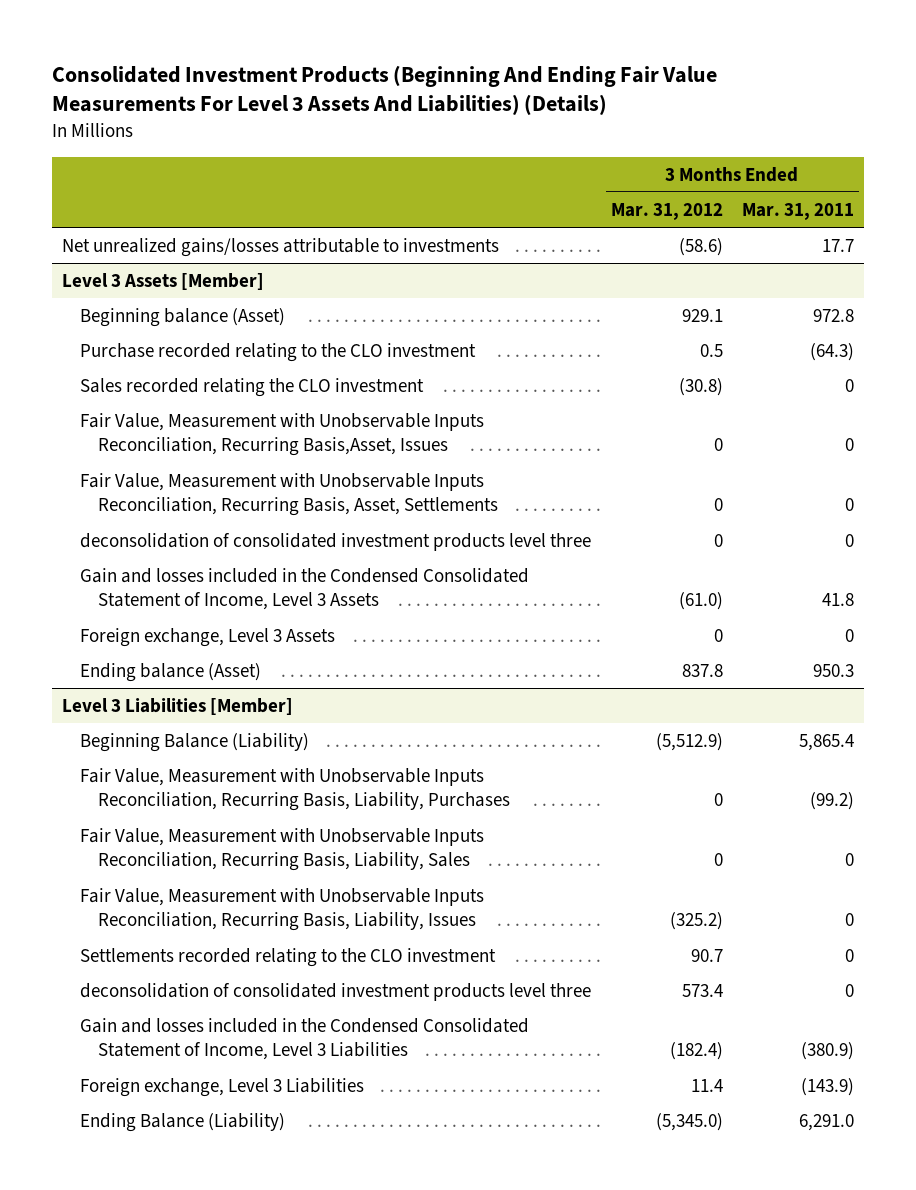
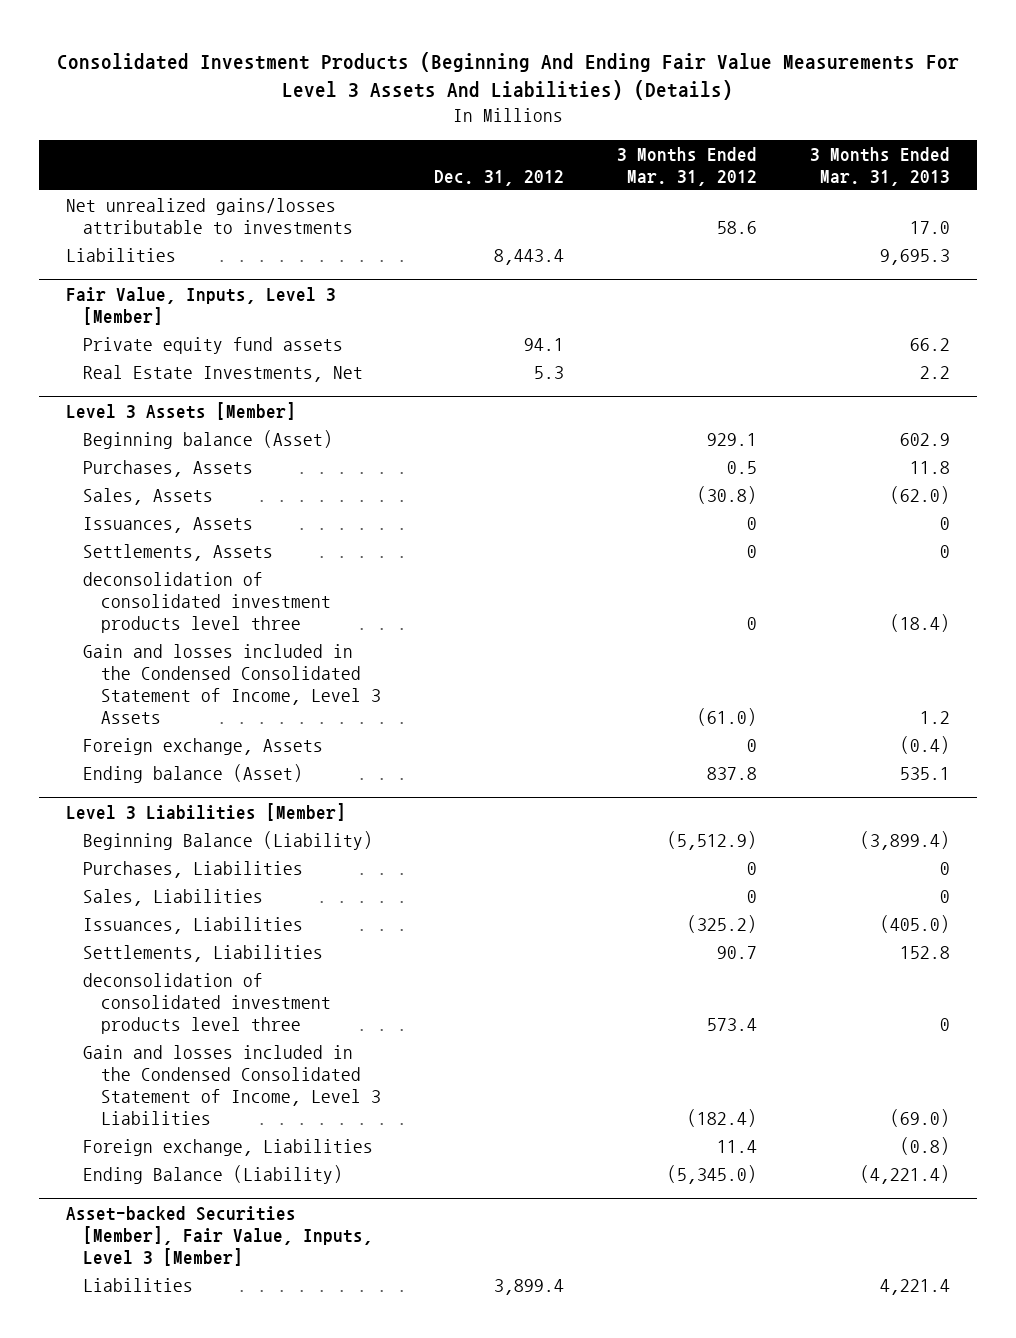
- | 3 Months Ended Mar. 31, 2012 | 3 Months Ended Mar. 31, 2011
+ | Dec. 31, 2012 | 3 Months Ended Mar. 31, 2012 | 3 Months Ended Mar. 31, 2013
- Net unrealized gains/losses attributable to investments | (58.6) | 17.7
+ Net unrealized gains/losses attributable to investments | | 58.6 | 17.0
+ Liabilities | 8,443.4 | | 9,695.3
+ Fair Value, Inputs, Level 3 [Member]
+ Private equity fund assets | 94.1 | | 66.2
+ Real Estate Investments, Net | 5.3 | | 2.2
@ Level 3 Assets [Member]
- Purchase recorded relating to the CLO investment | 0.5 | (64.3)
- Sales recorded relating the CLO investment | (30.8) | 0
- Fair Value, Measurement with Unobservable Inputs Reconciliation, Recurring Basis,Asset, Issues | 0 | 0
- Fair Value, Measurement with Unobservable Inputs Reconciliation, Recurring Basis, Asset, Settlements | 0 | 0
+ Purchases, Assets | | 0.5 | 11.8
+ Sales, Assets | | (30.8) | (62.0)
+ Issuances, Assets | | 0 | 0
+ Settlements, Assets | | 0 | 0
- Foreign exchange, Level 3 Assets | 0 | 0
+ Foreign exchange, Assets | | 0 | (0.4)
@ Level 3 Liabilities [Member]
- Fair Value, Measurement with Unobservable Inputs Reconciliation, Recurring Basis, Liability, Purchases | 0 | (99.2)
- Fair Value, Measurement with Unobservable Inputs Reconciliation, Recurring Basis, Liability, Sales | 0 | 0
- Fair Value, Measurement with Unobservable Inputs Reconciliation, Recurring Basis, Liability, Issues | (325.2) | 0
- Settlements recorded relating to the CLO investment | 90.7 | 0
+ Purchases, Liabilities | | 0 | 0
+ Sales, Liabilities | | 0 | 0
+ Issuances, Liabilities | | (325.2) | (405.0)
+ Settlements, Liabilities | | 90.7 | 152.8
- Foreign exchange, Level 3 Liabilities | 11.4 | (143.9)
+ Foreign exchange, Liabilities | | 11.4 | (0.8)
+ Asset-backed Securities [Member], Fair Value, Inputs, Level 3 [Member]
+ Liabilities | 3,899.4 | | 4,221.4

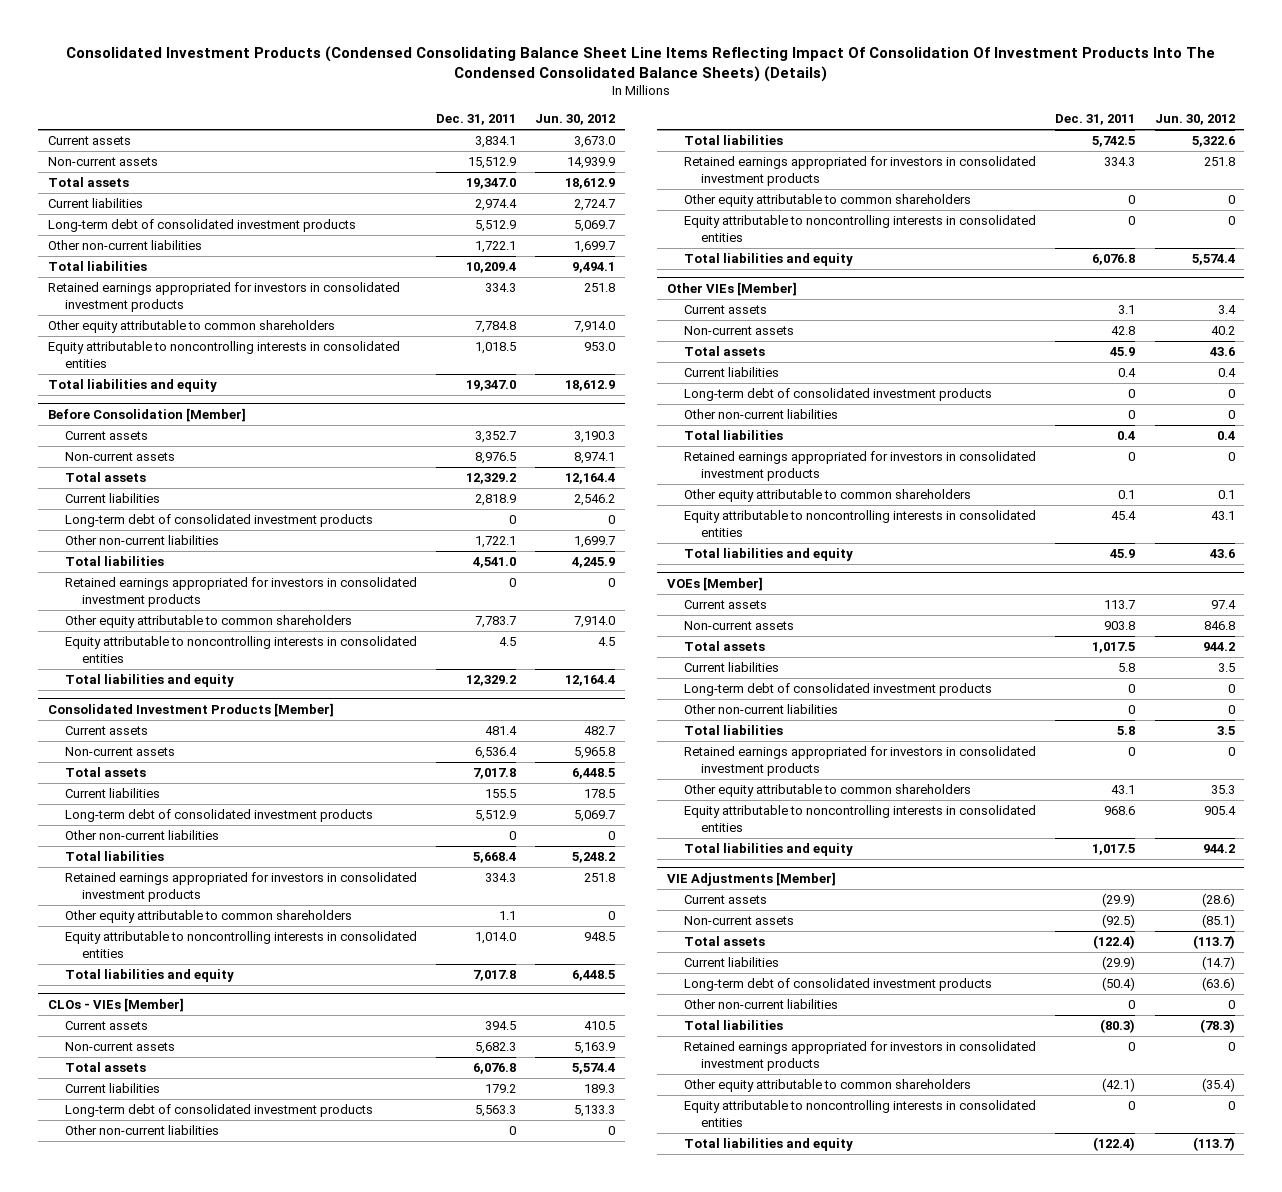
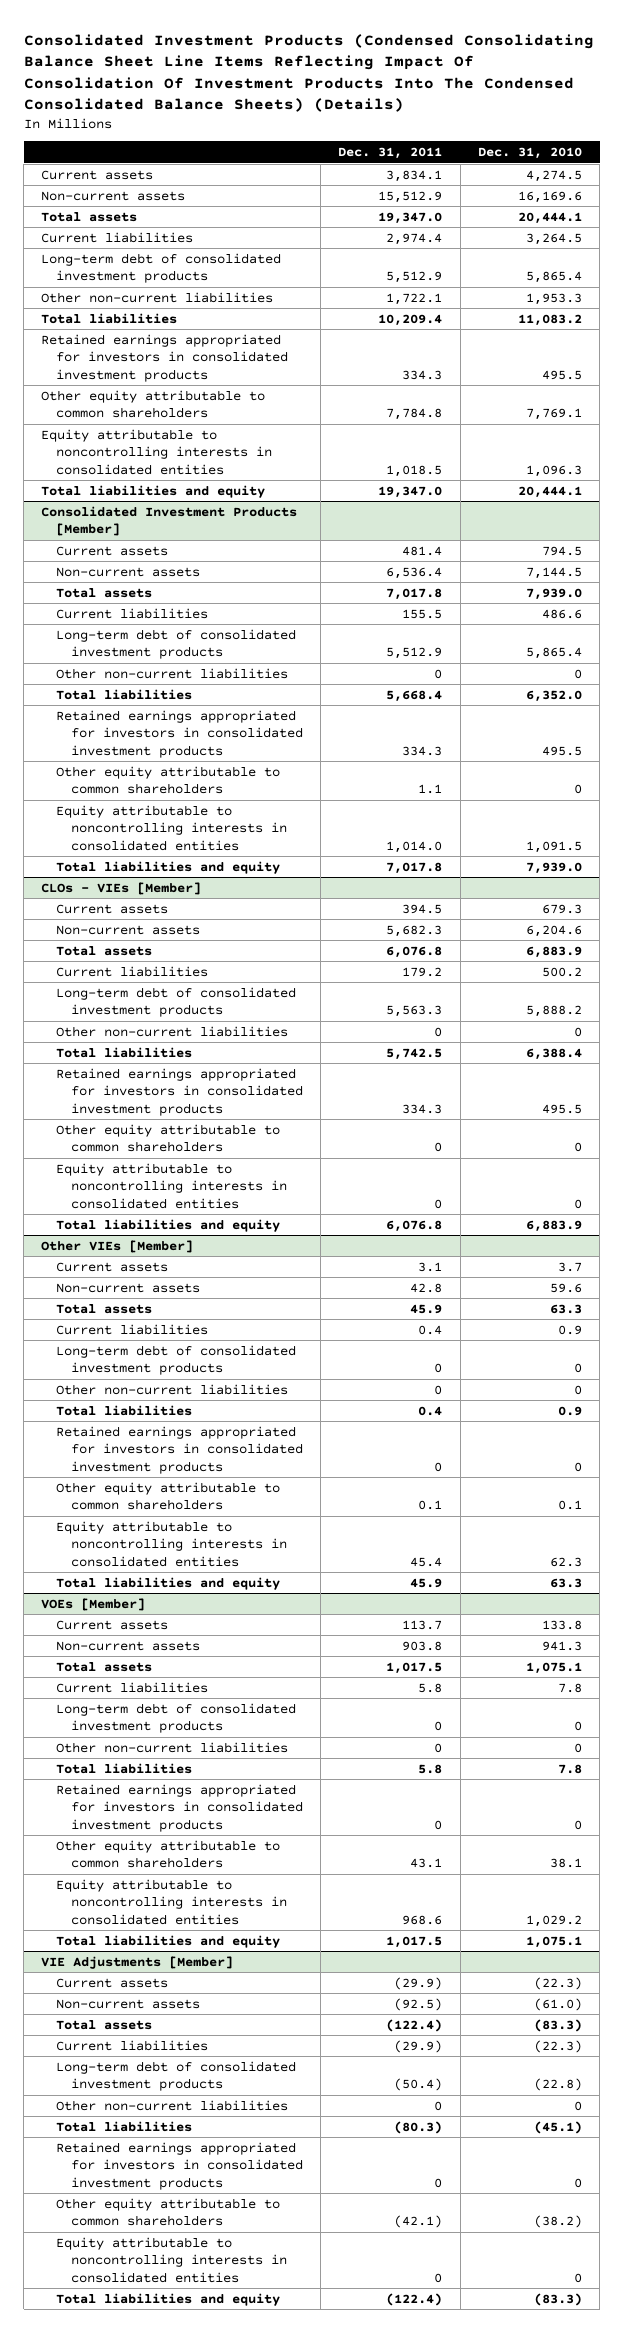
- | Dec. 31, 2011 | Jun. 30, 2012
+ | Dec. 31, 2011 | Dec. 31, 2010
- Before Consolidation [Member]
- Current assets | 3,352.7 | 3,190.3
- Non-current assets | 8,976.5 | 8,974.1
- Total assets | 12,329.2 | 12,164.4
- Current liabilities | 2,818.9 | 2,546.2
- Long-term debt of consolidated investment products | 0 | 0
- Other non-current liabilities | 1,722.1 | 1,699.7
- Total liabilities | 4,541.0 | 4,245.9
- Retained earnings appropriated for investors in consolidated investment products | 0 | 0
- Other equity attributable to common shareholders | 7,783.7 | 7,914.0
- Equity attributable to noncontrolling interests in consolidated entities | 4.5 | 4.5
- Total liabilities and equity | 12,329.2 | 12,164.4

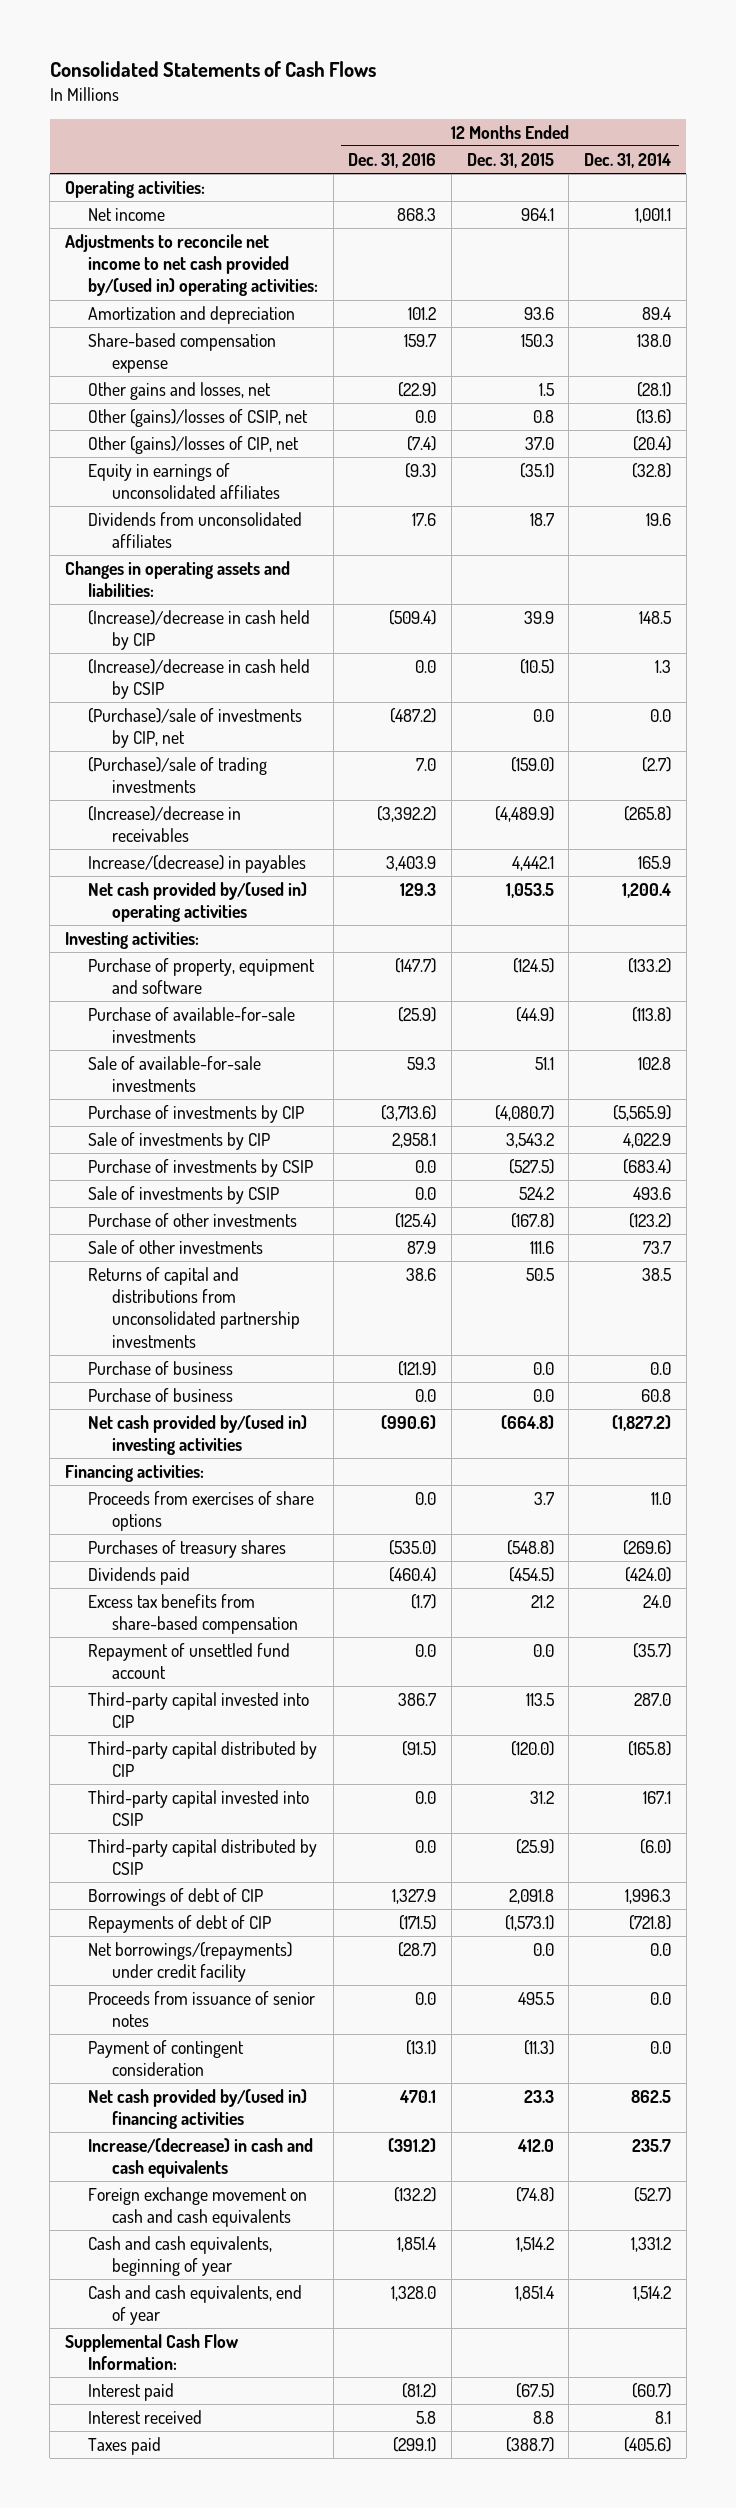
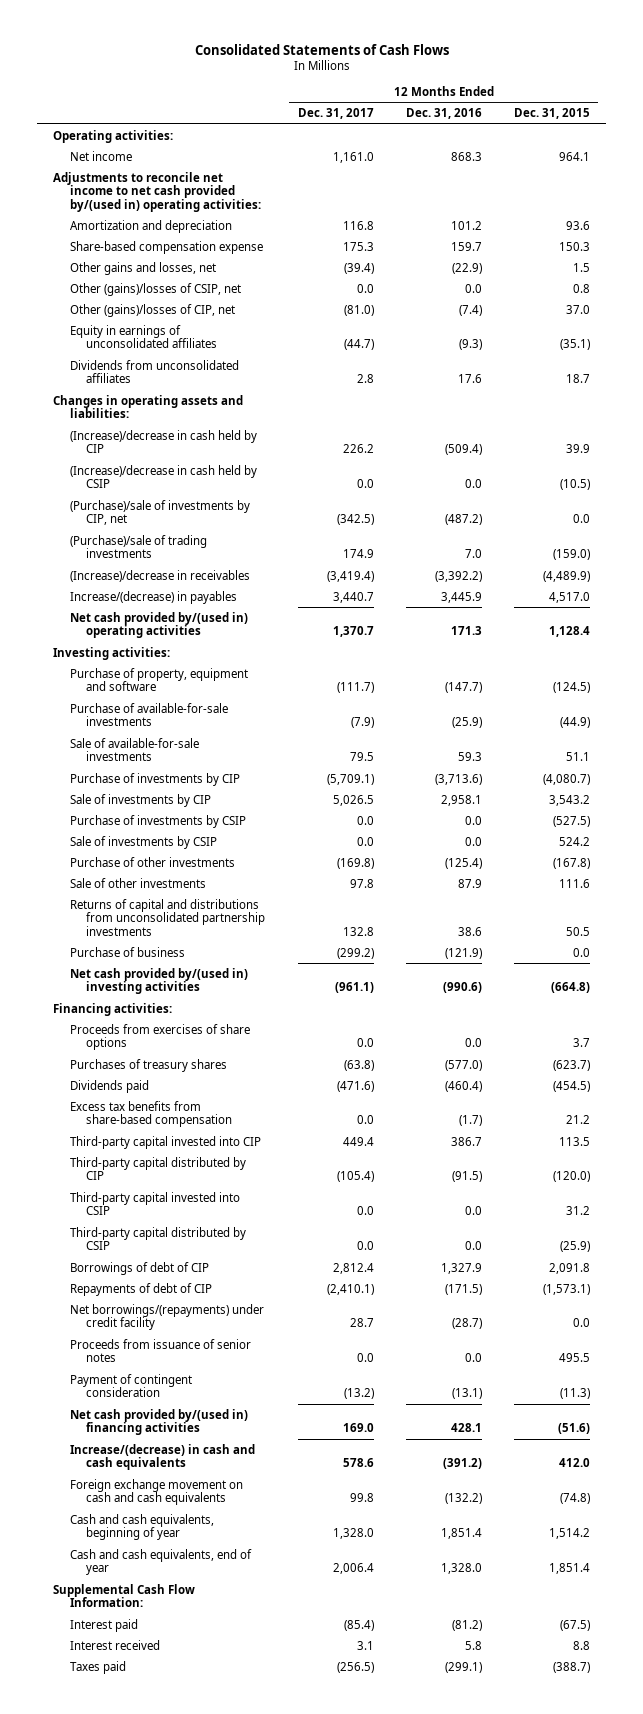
- | 12 Months Ended Dec. 31, 2016 | 12 Months Ended Dec. 31, 2015 | 12 Months Ended Dec. 31, 2014
+ | 12 Months Ended Dec. 31, 2017 | 12 Months Ended Dec. 31, 2016 | 12 Months Ended Dec. 31, 2015
- Increase/(decrease) in payables | 3,403.9 | 4,442.1 | 165.9
- Net cash provided by/(used in) operating activities | 129.3 | 1,053.5 | 1,200.4
+ Increase/(decrease) in payables | 3,440.7 | 3,445.9 | 4,517.0
+ Net cash provided by/(used in) operating activities | 1,370.7 | 171.3 | 1,128.4
- Purchase of business | 0.0 | 0.0 | 60.8
- Purchases of treasury shares | (535.0) | (548.8) | (269.6)
+ Purchases of treasury shares | (63.8) | (577.0) | (623.7)
- Repayment of unsettled fund account | 0.0 | 0.0 | (35.7)
- Net cash provided by/(used in) financing activities | 470.1 | 23.3 | 862.5
+ Net cash provided by/(used in) financing activities | 169.0 | 428.1 | (51.6)

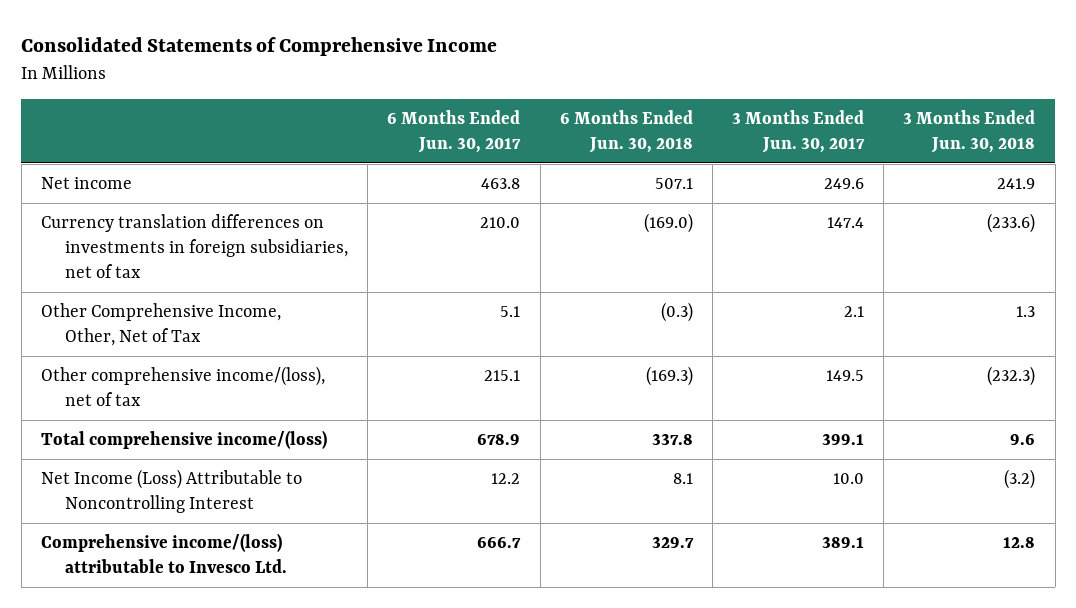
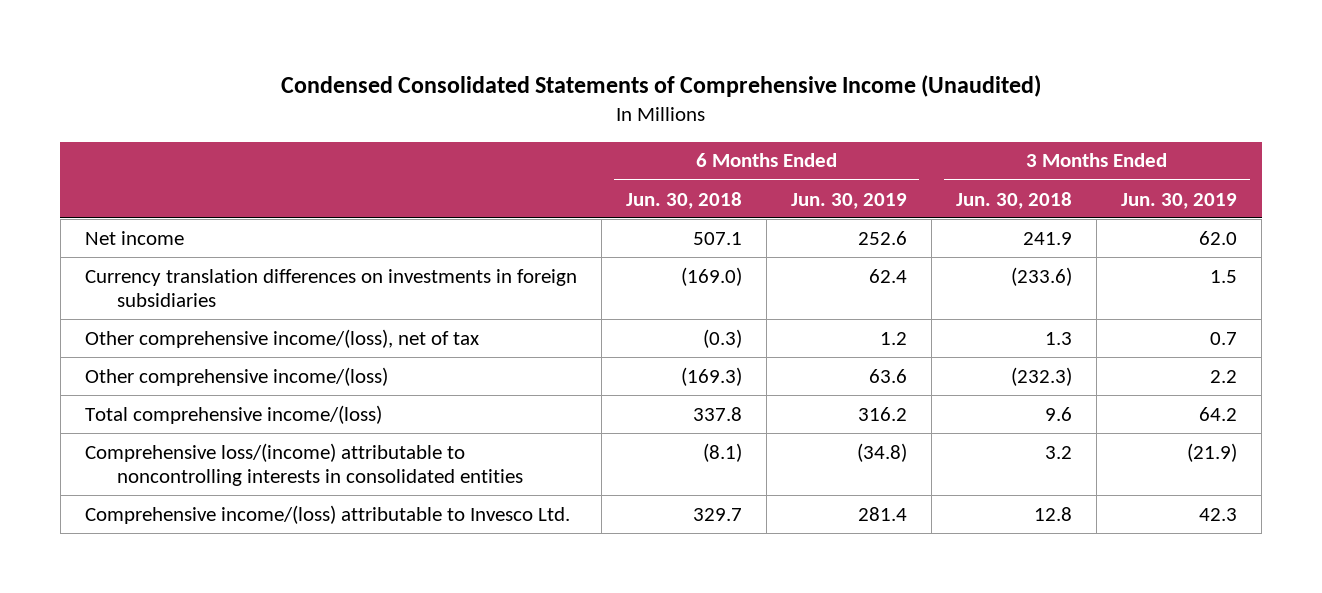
- Consolidated Statements of Comprehensive Income
+ Condensed Consolidated Statements of Comprehensive Income (Unaudited)
- | 6 Months Ended Jun. 30, 2017 | 6 Months Ended Jun. 30, 2018 | 3 Months Ended Jun. 30, 2017 | 3 Months Ended Jun. 30, 2018
+ | 6 Months Ended Jun. 30, 2018 | 6 Months Ended Jun. 30, 2019 | 3 Months Ended Jun. 30, 2018 | 3 Months Ended Jun. 30, 2019
- Currency translation differences on investments in foreign subsidiaries, net of tax | 210.0 | (169.0) | 147.4 | (233.6)
- Other Comprehensive Income, Other, Net of Tax | 5.1 | (0.3) | 2.1 | 1.3
- Other comprehensive income/(loss), net of tax | 215.1 | (169.3) | 149.5 | (232.3)
+ Currency translation differences on investments in foreign subsidiaries | (169.0) | 62.4 | (233.6) | 1.5
+ Other comprehensive income/(loss), net of tax | (0.3) | 1.2 | 1.3 | 0.7
+ Other comprehensive income/(loss) | (169.3) | 63.6 | (232.3) | 2.2
- Net Income (Loss) Attributable to Noncontrolling Interest | 12.2 | 8.1 | 10.0 | (3.2)
+ Comprehensive loss/(income) attributable to noncontrolling interests in consolidated entities | (8.1) | (34.8) | 3.2 | (21.9)

